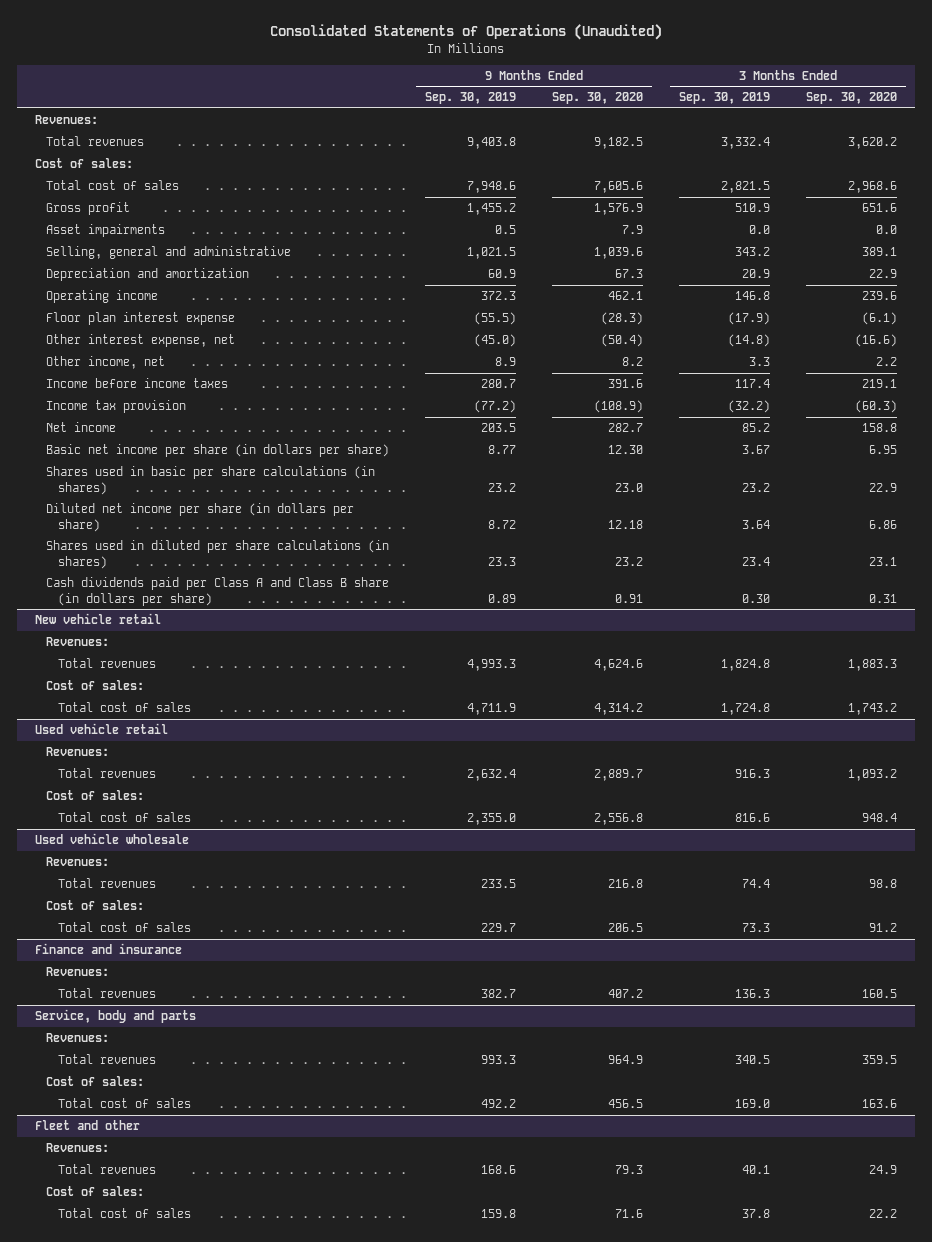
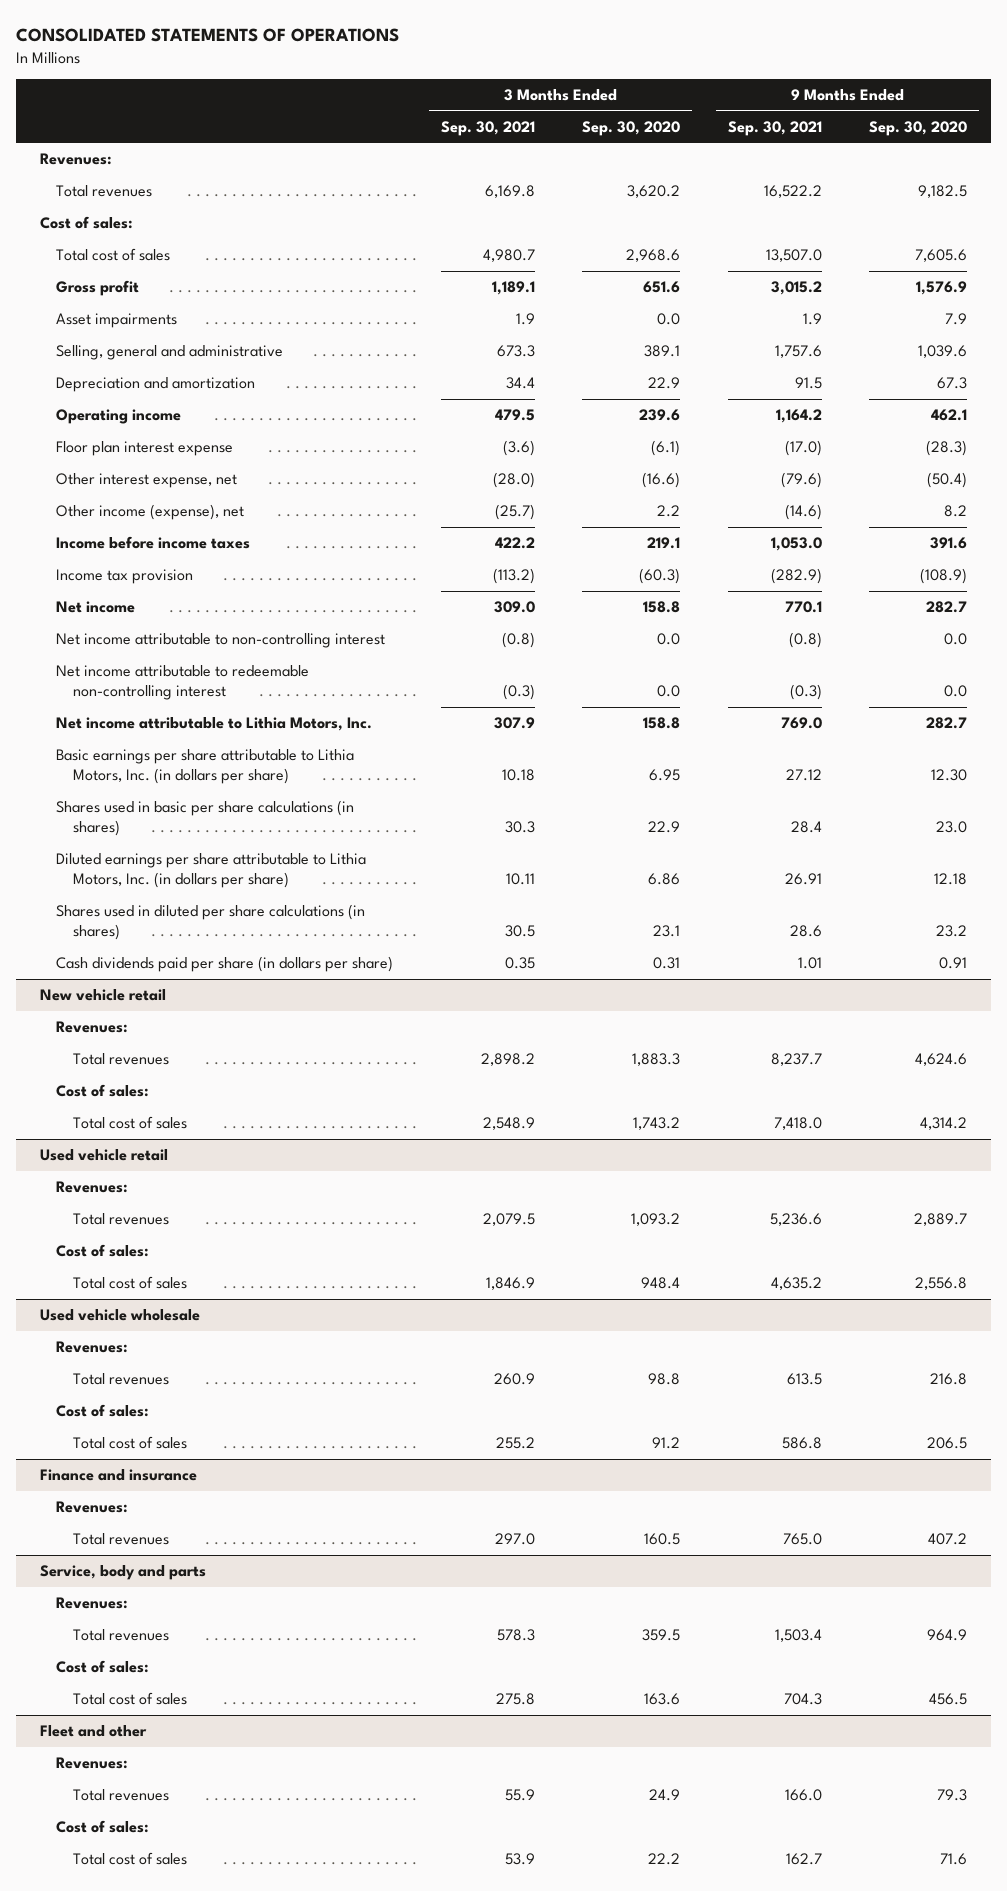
- Consolidated Statements of Operations (Unaudited)
+ CONSOLIDATED STATEMENTS OF OPERATIONS
- | 9 Months Ended Sep. 30, 2019 | 9 Months Ended Sep. 30, 2020 | 3 Months Ended Sep. 30, 2019 | 3 Months Ended Sep. 30, 2020
+ | 3 Months Ended Sep. 30, 2021 | 3 Months Ended Sep. 30, 2020 | 9 Months Ended Sep. 30, 2021 | 9 Months Ended Sep. 30, 2020
- Other income, net | 8.9 | 8.2 | 3.3 | 2.2
+ Other income (expense), net | (25.7) | 2.2 | (14.6) | 8.2
- Basic net income per share (in dollars per share) | 8.77 | 12.30 | 3.67 | 6.95
+ Net income attributable to non-controlling interest | (0.8) | 0.0 | (0.8) | 0.0
+ Net income attributable to redeemable non-controlling interest | (0.3) | 0.0 | (0.3) | 0.0
+ Net income attributable to Lithia Motors, Inc. | 307.9 | 158.8 | 769.0 | 282.7
+ Basic earnings per share attributable to Lithia Motors, Inc. (in dollars per share) | 10.18 | 6.95 | 27.12 | 12.30
- Diluted net income per share (in dollars per share) | 8.72 | 12.18 | 3.64 | 6.86
+ Diluted earnings per share attributable to Lithia Motors, Inc. (in dollars per share) | 10.11 | 6.86 | 26.91 | 12.18
- Cash dividends paid per Class A and Class B share (in dollars per share) | 0.89 | 0.91 | 0.30 | 0.31
+ Cash dividends paid per share (in dollars per share) | 0.35 | 0.31 | 1.01 | 0.91

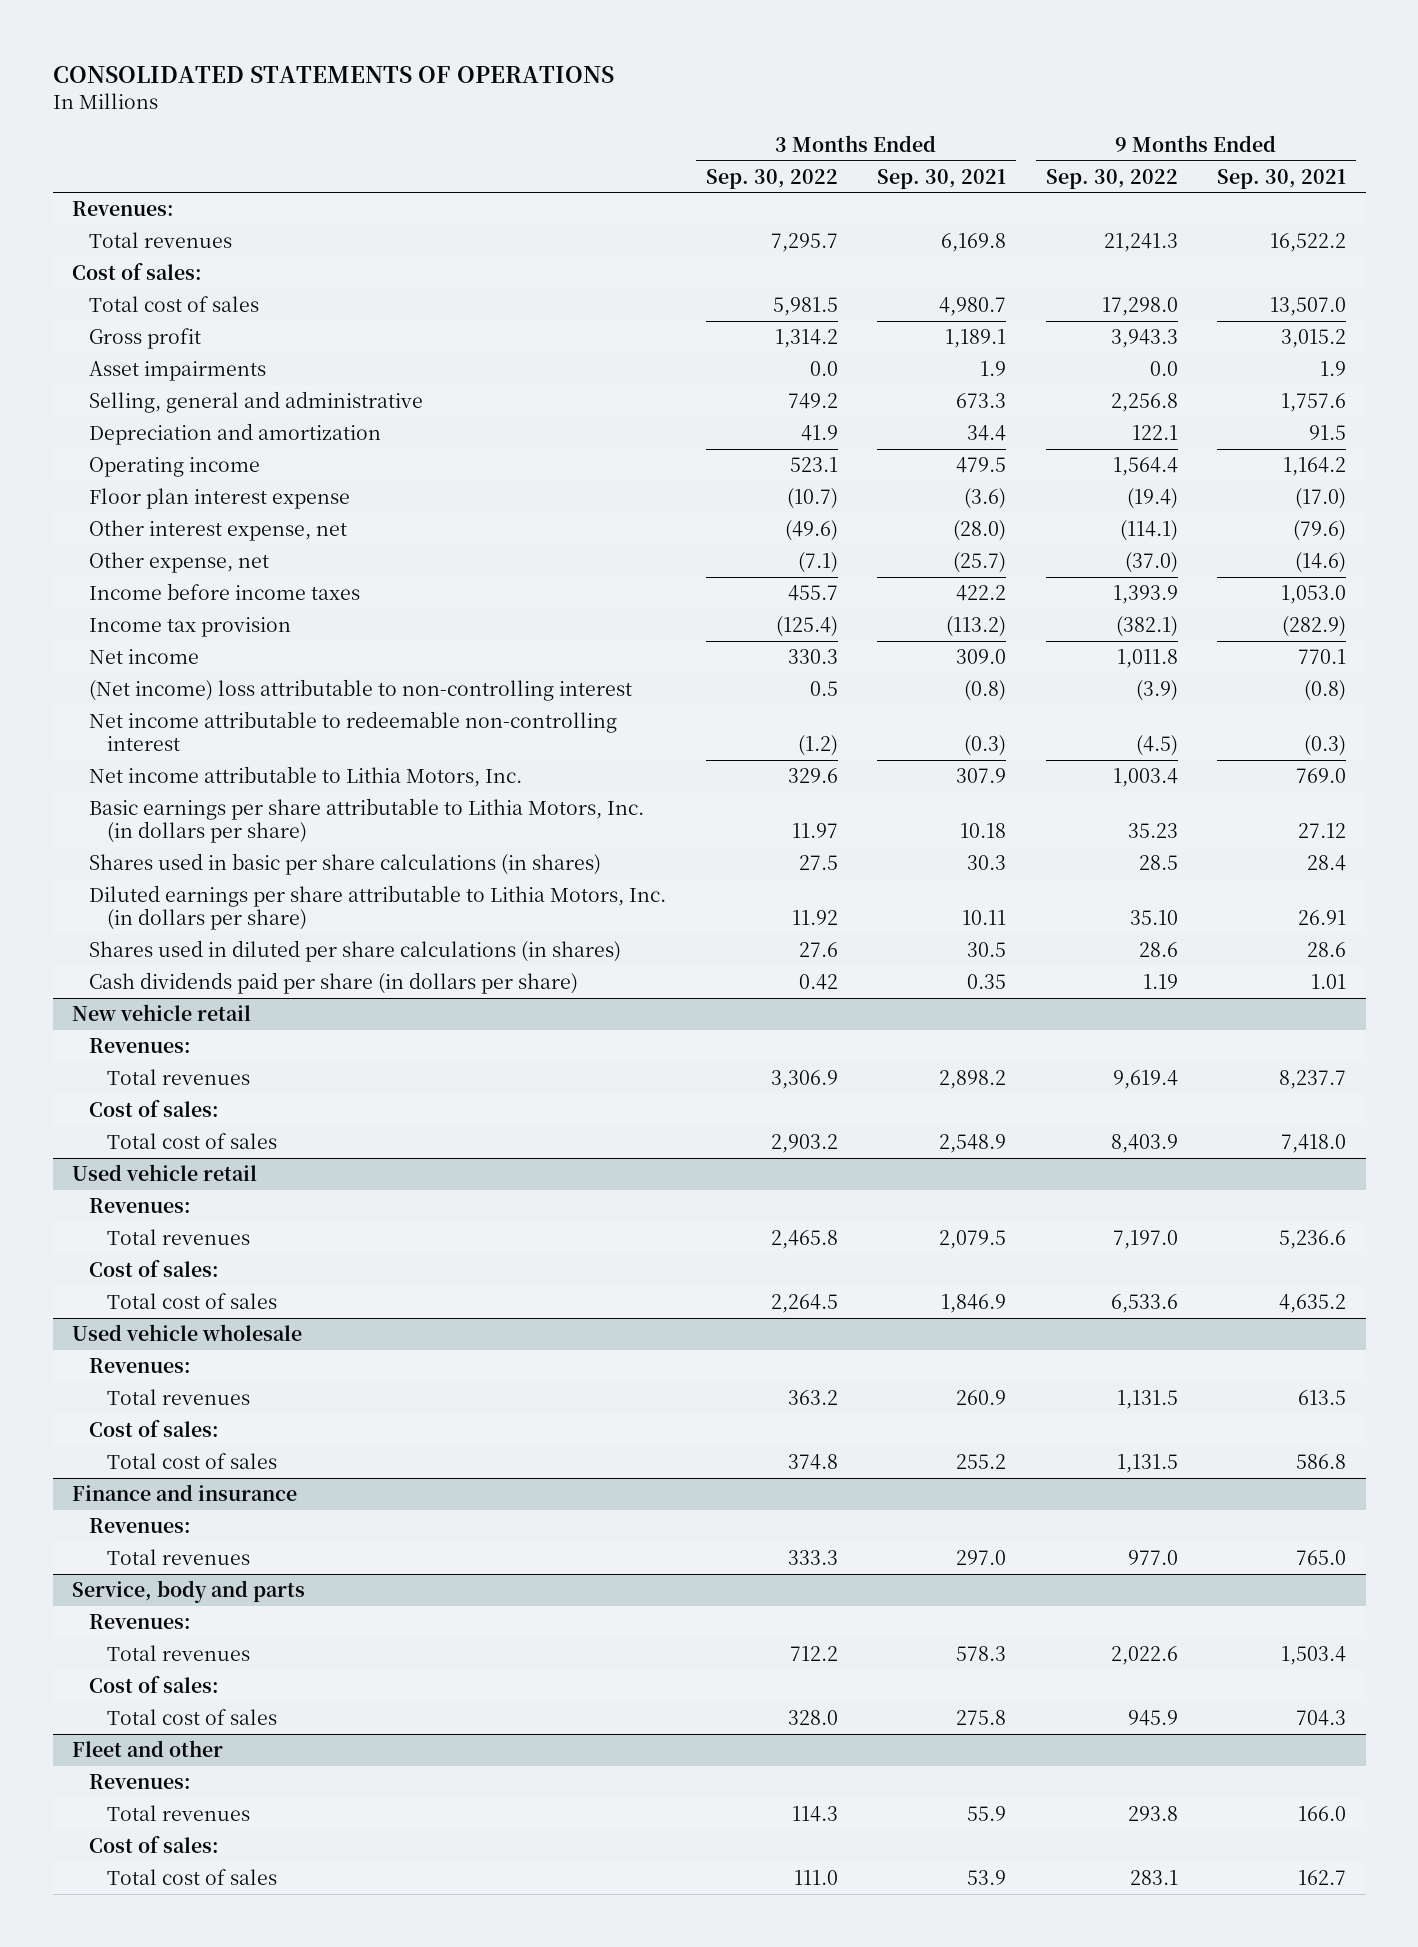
- | 3 Months Ended Sep. 30, 2021 | 3 Months Ended Sep. 30, 2020 | 9 Months Ended Sep. 30, 2021 | 9 Months Ended Sep. 30, 2020
+ | 3 Months Ended Sep. 30, 2022 | 3 Months Ended Sep. 30, 2021 | 9 Months Ended Sep. 30, 2022 | 9 Months Ended Sep. 30, 2021
- Other income (expense), net | (25.7) | 2.2 | (14.6) | 8.2
+ Other expense, net | (7.1) | (25.7) | (37.0) | (14.6)
- Net income attributable to non-controlling interest | (0.8) | 0.0 | (0.8) | 0.0
+ (Net income) loss attributable to non-controlling interest | 0.5 | (0.8) | (3.9) | (0.8)

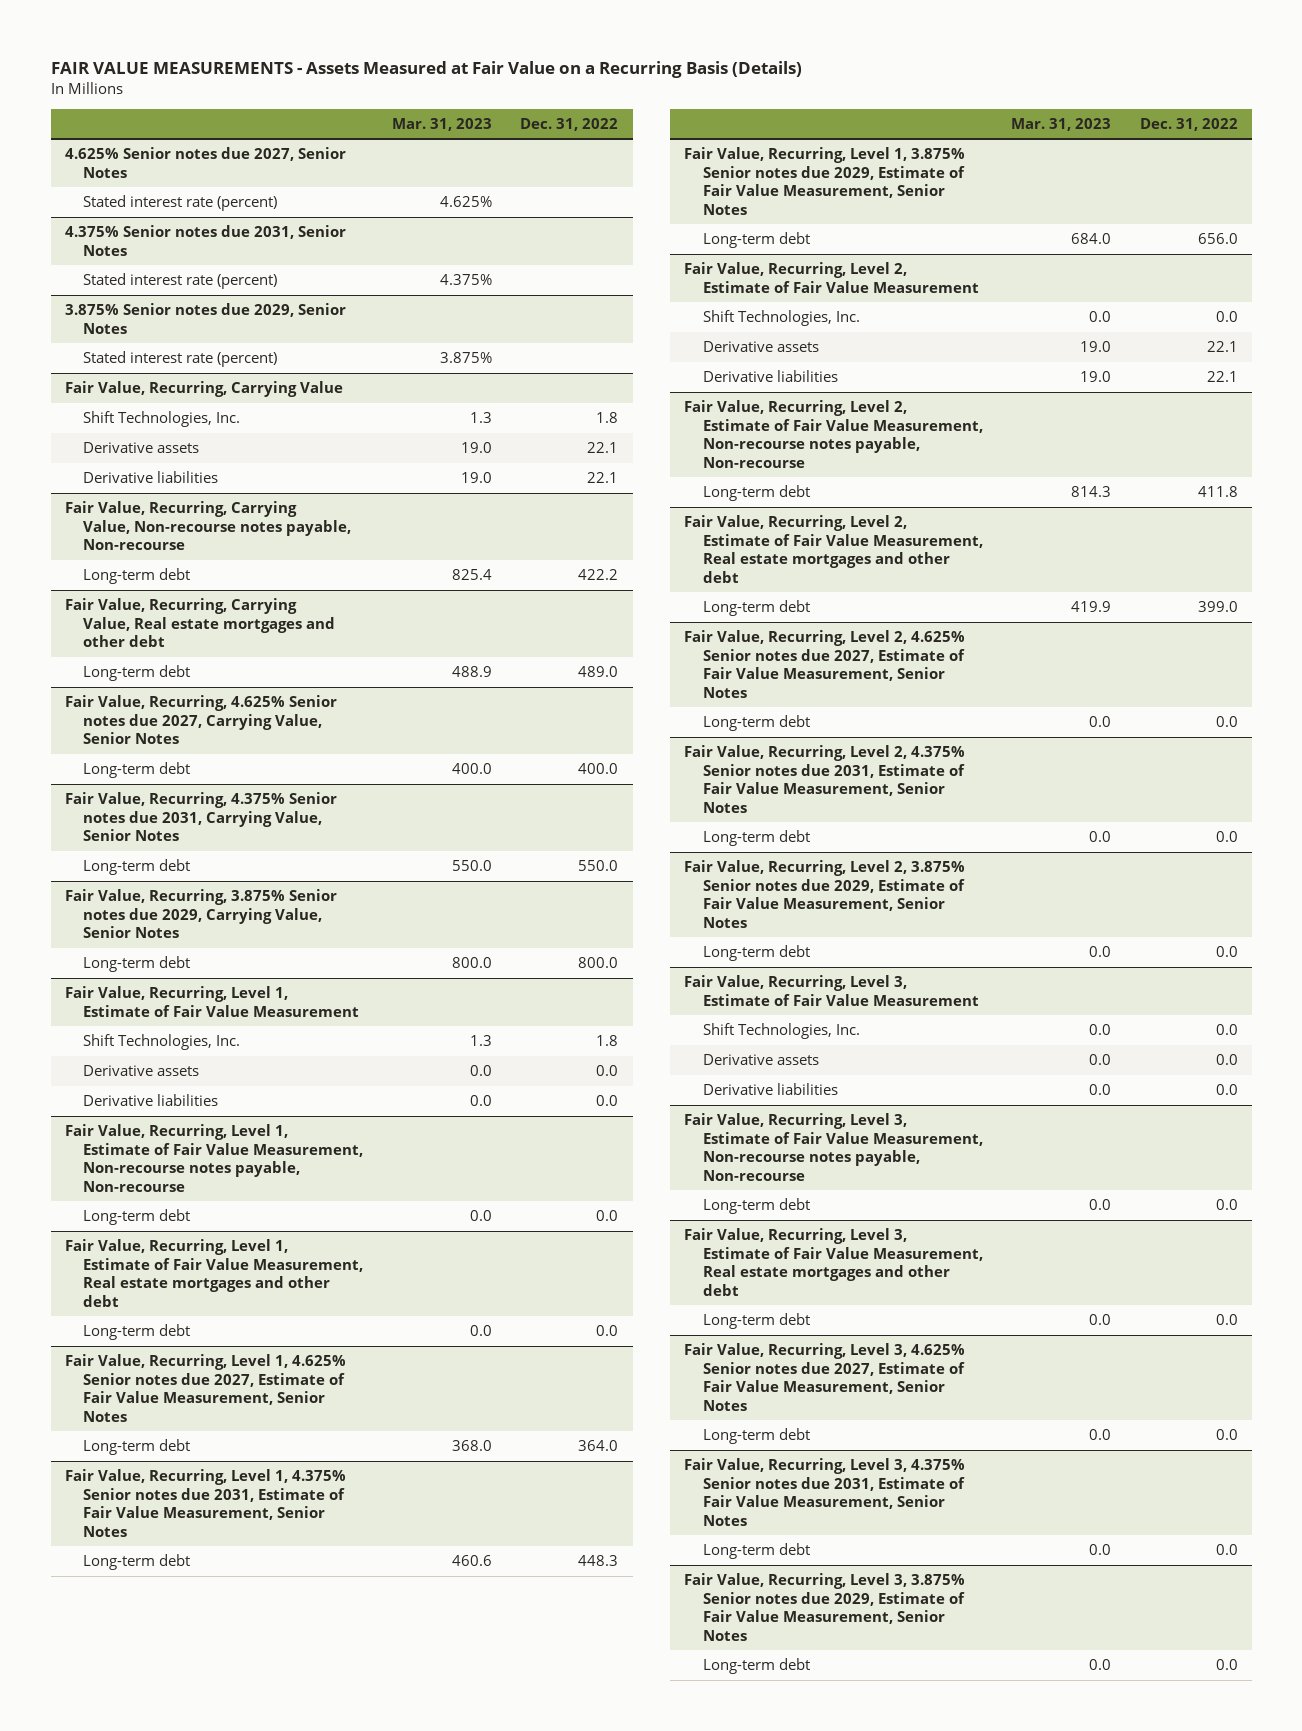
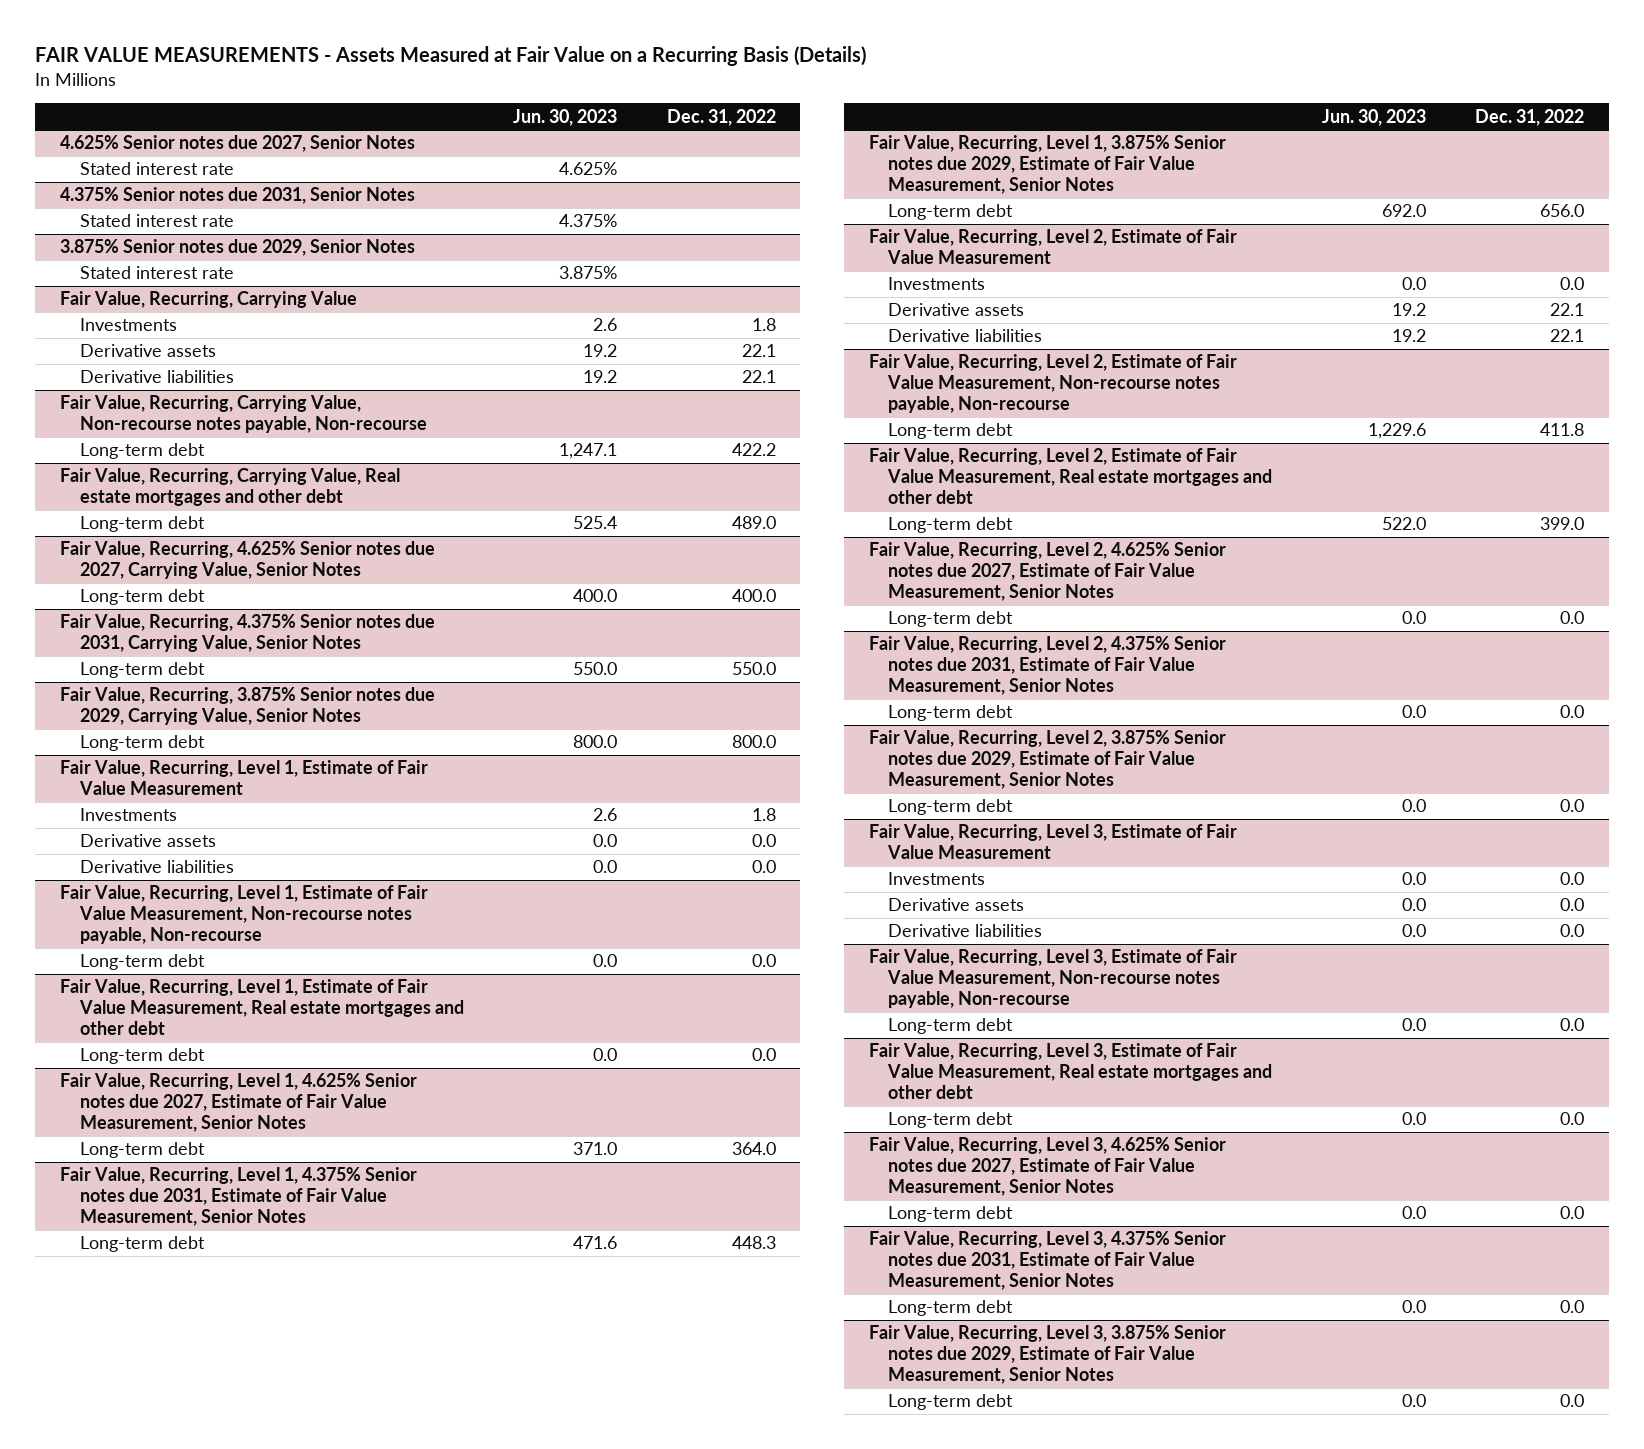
- | Mar. 31, 2023 | Dec. 31, 2022
+ | Jun. 30, 2023 | Dec. 31, 2022
@ 4.625% Senior notes due 2027, Senior Notes
- Stated interest rate (percent) | 4.625% |
+ Stated interest rate | 4.625% |
@ 4.375% Senior notes due 2031, Senior Notes
- Stated interest rate (percent) | 4.375% |
+ Stated interest rate | 4.375% |
@ 3.875% Senior notes due 2029, Senior Notes
- Stated interest rate (percent) | 3.875% |
+ Stated interest rate | 3.875% |
@ Fair Value, Recurring, Carrying Value
- Shift Technologies, Inc. | 1.3 | 1.8
+ Investments | 2.6 | 1.8
@ Fair Value, Recurring, Level 1, Estimate of Fair Value Measurement
- Shift Technologies, Inc. | 1.3 | 1.8
+ Investments | 2.6 | 1.8
@ Fair Value, Recurring, Level 2, Estimate of Fair Value Measurement
- Shift Technologies, Inc. | 0.0 | 0.0
+ Investments | 0.0 | 0.0
@ Fair Value, Recurring, Level 3, Estimate of Fair Value Measurement
- Shift Technologies, Inc. | 0.0 | 0.0
+ Investments | 0.0 | 0.0

